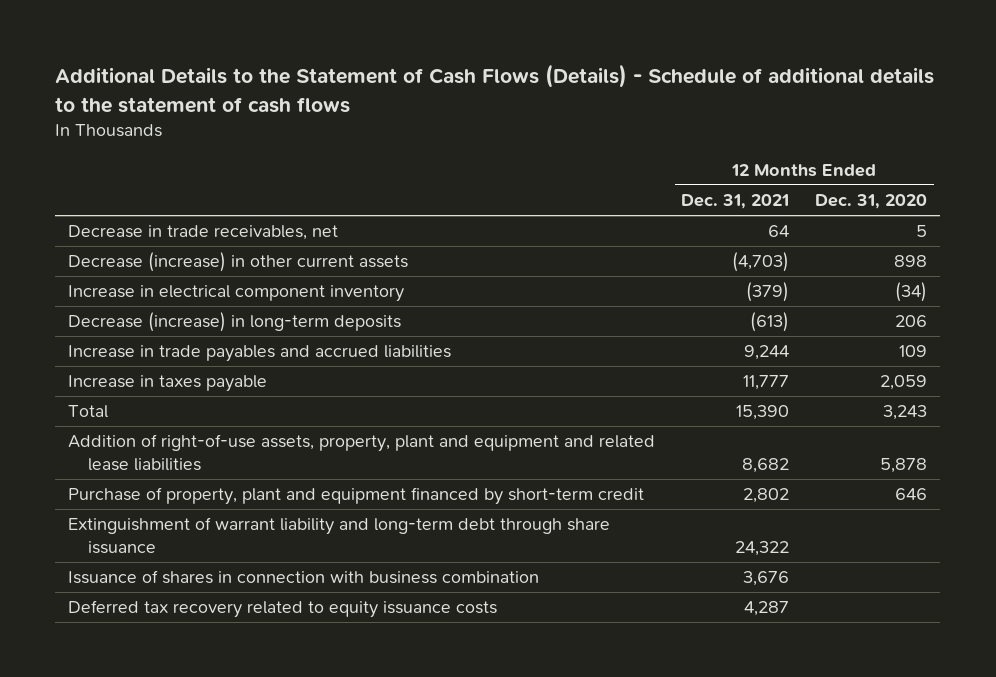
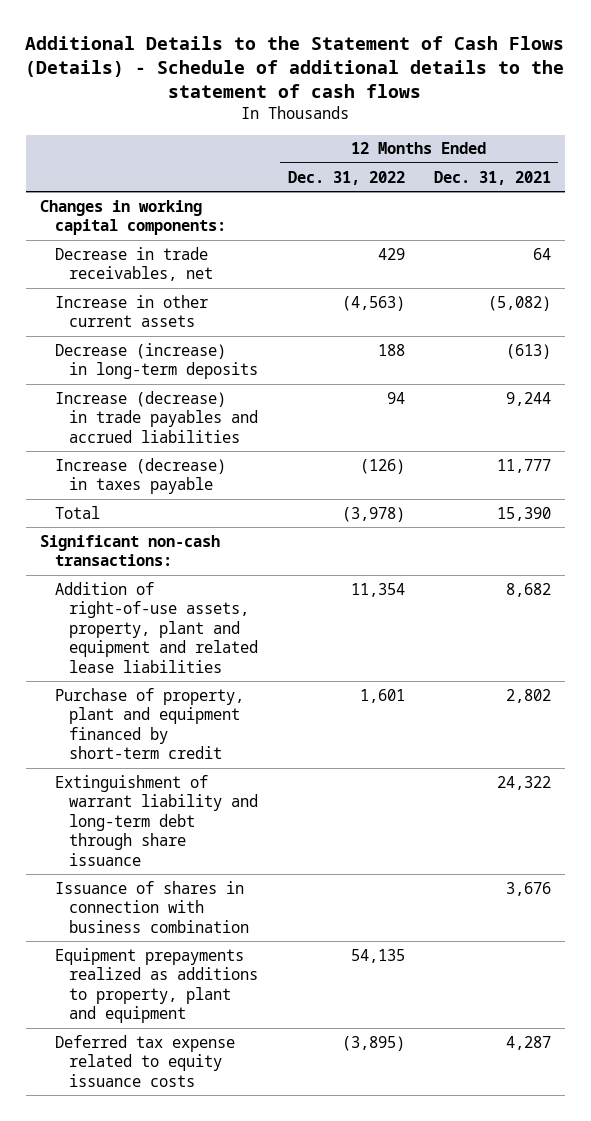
- | 12 Months Ended Dec. 31, 2021 | 12 Months Ended Dec. 31, 2020
+ | 12 Months Ended Dec. 31, 2022 | 12 Months Ended Dec. 31, 2021
+ Changes in working capital components:
- Decrease (increase) in other current assets | (4,703) | 898
- Increase in electrical component inventory | (379) | (34)
+ Increase in other current assets | (4,563) | (5,082)
- Increase in trade payables and accrued liabilities | 9,244 | 109
- Increase in taxes payable | 11,777 | 2,059
+ Increase (decrease) in trade payables and accrued liabilities | 94 | 9,244
+ Increase (decrease) in taxes payable | (126) | 11,777
+ Significant non-cash transactions:
- Deferred tax recovery related to equity issuance costs | 4,287 |
+ Equipment prepayments realized as additions to property, plant and equipment | 54,135 |
+ Deferred tax expense related to equity issuance costs | (3,895) | 4,287

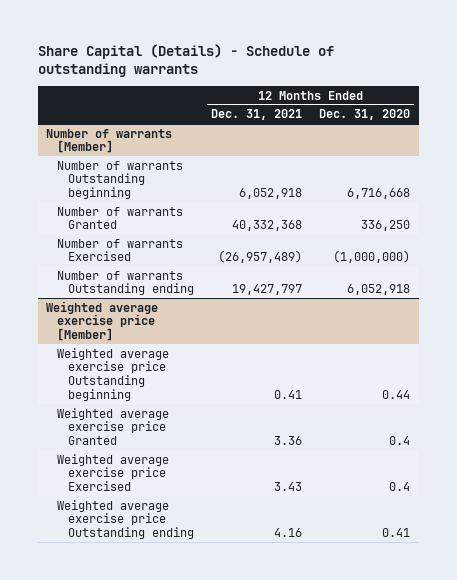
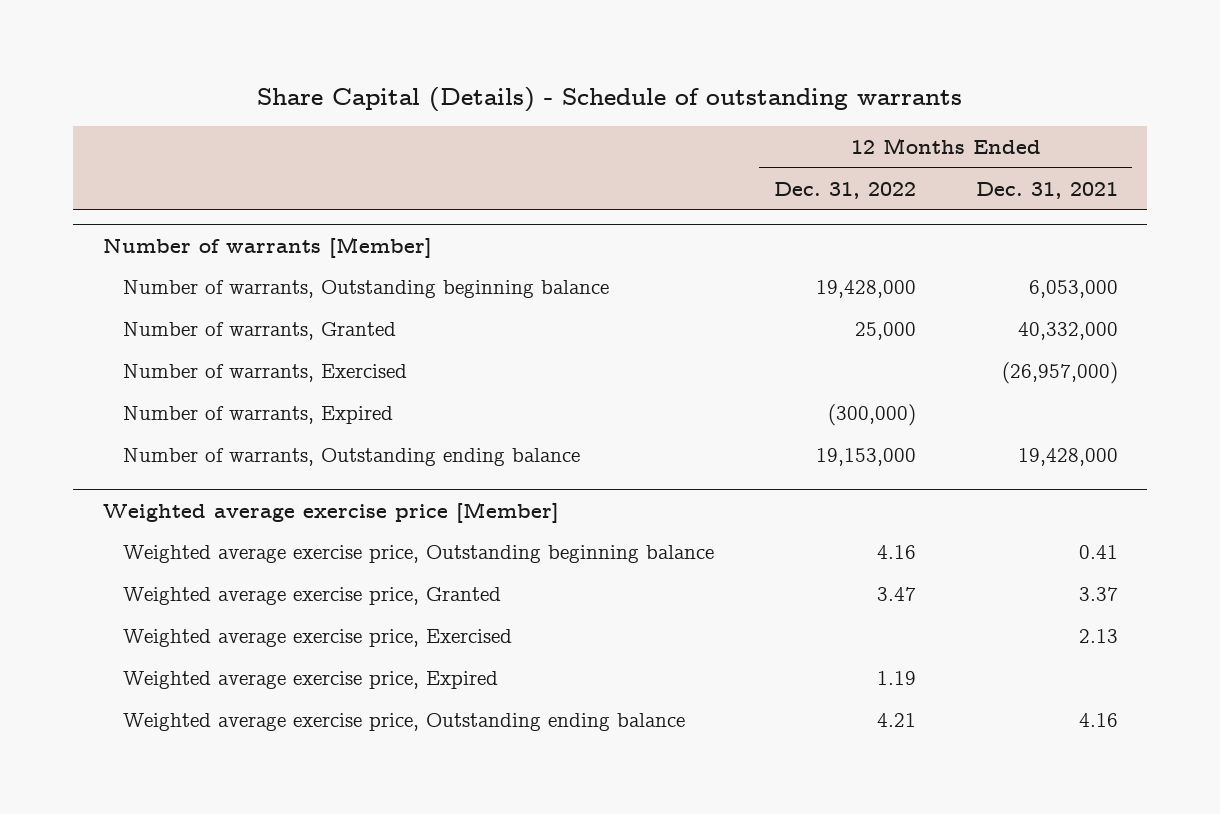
- | 12 Months Ended Dec. 31, 2021 | 12 Months Ended Dec. 31, 2020
+ | 12 Months Ended Dec. 31, 2022 | 12 Months Ended Dec. 31, 2021
@ Number of warrants [Member]
- Number of warrants Outstanding beginning | 6,052,918 | 6,716,668
- Number of warrants Granted | 40,332,368 | 336,250
- Number of warrants Exercised | (26,957,489) | (1,000,000)
- Number of warrants Outstanding ending | 19,427,797 | 6,052,918
+ Number of warrants, Outstanding beginning balance | 19,428,000 | 6,053,000
+ Number of warrants, Granted | 25,000 | 40,332,000
+ Number of warrants, Exercised | | (26,957,000)
+ Number of warrants, Expired | (300,000) |
+ Number of warrants, Outstanding ending balance | 19,153,000 | 19,428,000
@ Weighted average exercise price [Member]
- Weighted average exercise price Outstanding beginning | 0.41 | 0.44
- Weighted average exercise price Granted | 3.36 | 0.4
- Weighted average exercise price Exercised | 3.43 | 0.4
- Weighted average exercise price Outstanding ending | 4.16 | 0.41
+ Weighted average exercise price, Outstanding beginning balance | 4.16 | 0.41
+ Weighted average exercise price, Granted | 3.47 | 3.37
+ Weighted average exercise price, Exercised | | 2.13
+ Weighted average exercise price, Expired | 1.19 |
+ Weighted average exercise price, Outstanding ending balance | 4.21 | 4.16

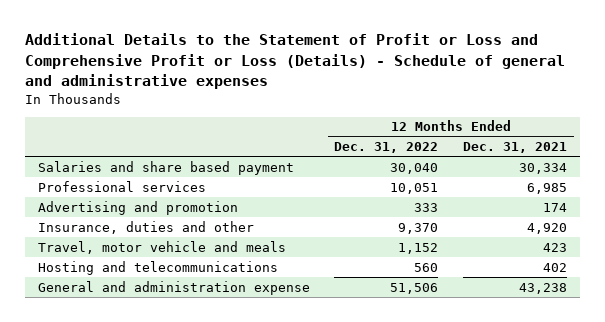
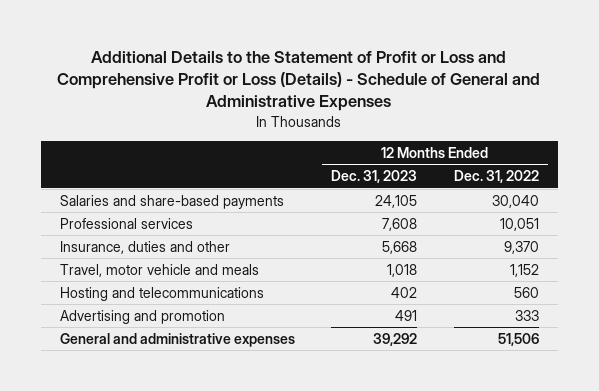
- Additional Details to the Statement of Profit or Loss and Comprehensive Profit or Loss (Details) - Schedule of general and administrative expenses
+ Additional Details to the Statement of Profit or Loss and Comprehensive Profit or Loss (Details) - Schedule of General and Administrative Expenses
- | 12 Months Ended Dec. 31, 2022 | 12 Months Ended Dec. 31, 2021
+ | 12 Months Ended Dec. 31, 2023 | 12 Months Ended Dec. 31, 2022
- Salaries and share based payment | 30,040 | 30,334
+ Salaries and share-based payments | 24,105 | 30,040
- General and administration expense | 51,506 | 43,238
moved down: Advertising and promotion | 491 | 333
+ General and administrative expenses | 39,292 | 51,506

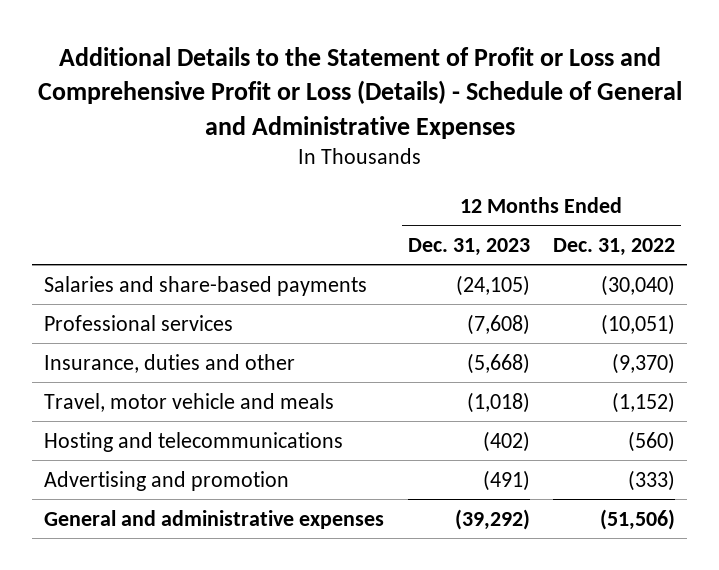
- Salaries and share-based payments | 24,105 | 30,040
- Professional services | 7,608 | 10,051
- Insurance, duties and other | 5,668 | 9,370
- Travel, motor vehicle and meals | 1,018 | 1,152
- Hosting and telecommunications | 402 | 560
- Advertising and promotion | 491 | 333
- General and administrative expenses | 39,292 | 51,506
+ Salaries and share-based payments | (24,105) | (30,040)
+ Professional services | (7,608) | (10,051)
+ Insurance, duties and other | (5,668) | (9,370)
+ Travel, motor vehicle and meals | (1,018) | (1,152)
+ Hosting and telecommunications | (402) | (560)
+ Advertising and promotion | (491) | (333)
+ General and administrative expenses | (39,292) | (51,506)

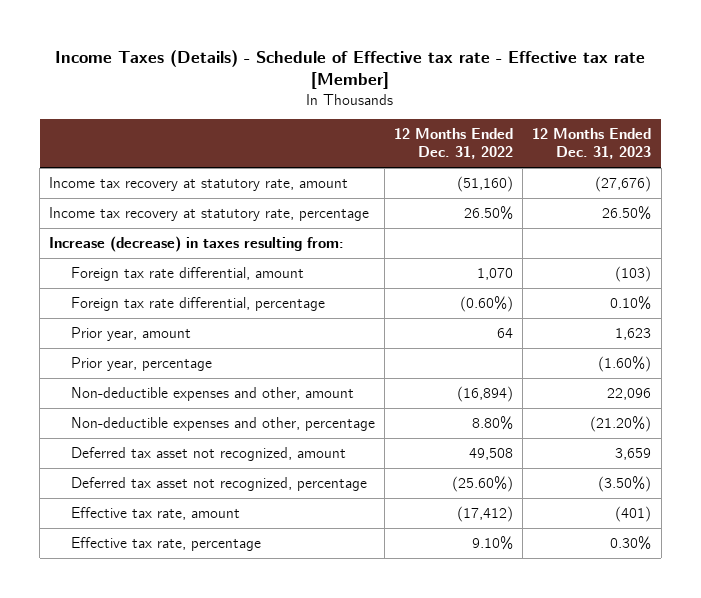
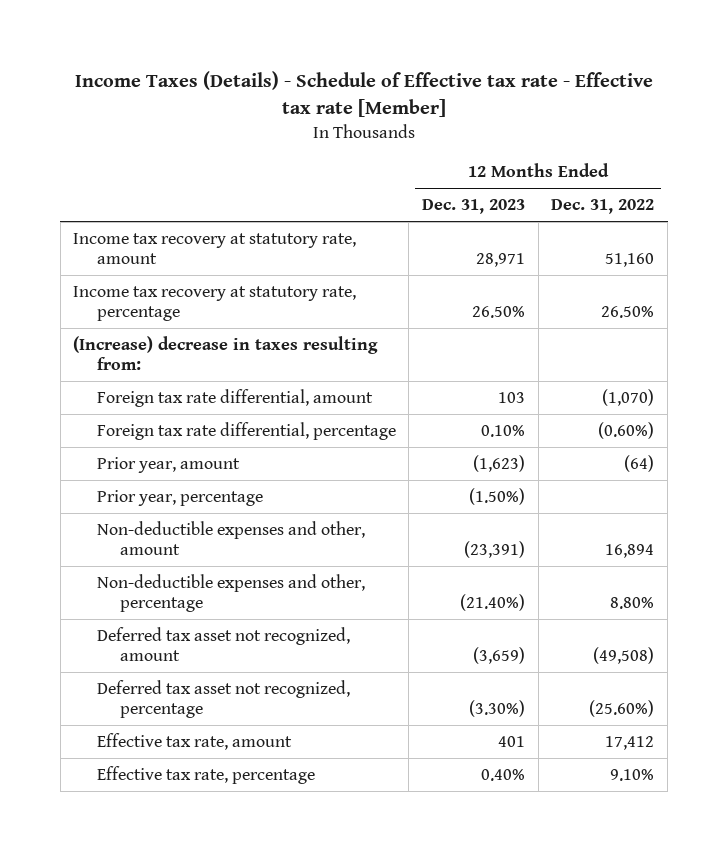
- | 12 Months Ended Dec. 31, 2022 | 12 Months Ended Dec. 31, 2023
+ | 12 Months Ended Dec. 31, 2023 | 12 Months Ended Dec. 31, 2022
- Income tax recovery at statutory rate, amount | (51,160) | (27,676)
+ Income tax recovery at statutory rate, amount | 28,971 | 51,160
- Increase (decrease) in taxes resulting from:
- Foreign tax rate differential, amount | 1,070 | (103)
+ (Increase) decrease in taxes resulting from:
+ Foreign tax rate differential, amount | 103 | (1,070)
- Prior year, amount | 64 | 1,623
- Prior year, percentage | | (1.60%)
- Non-deductible expenses and other, amount | (16,894) | 22,096
- Non-deductible expenses and other, percentage | 8.80% | (21.20%)
- Deferred tax asset not recognized, amount | 49,508 | 3,659
- Deferred tax asset not recognized, percentage | (25.60%) | (3.50%)
- Effective tax rate, amount | (17,412) | (401)
- Effective tax rate, percentage | 9.10% | 0.30%
+ Prior year, amount | (1,623) | (64)
+ Prior year, percentage | (1.50%) |
+ Non-deductible expenses and other, amount | (23,391) | 16,894
+ Non-deductible expenses and other, percentage | (21.40%) | 8.80%
+ Deferred tax asset not recognized, amount | (3,659) | (49,508)
+ Deferred tax asset not recognized, percentage | (3.30%) | (25.60%)
+ Effective tax rate, amount | 401 | 17,412
+ Effective tax rate, percentage | 0.40% | 9.10%

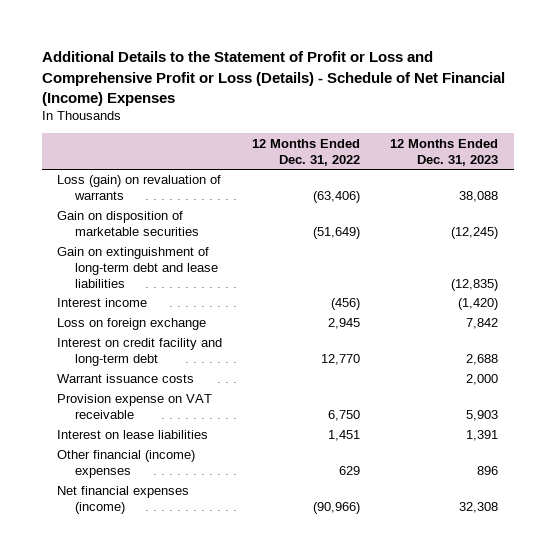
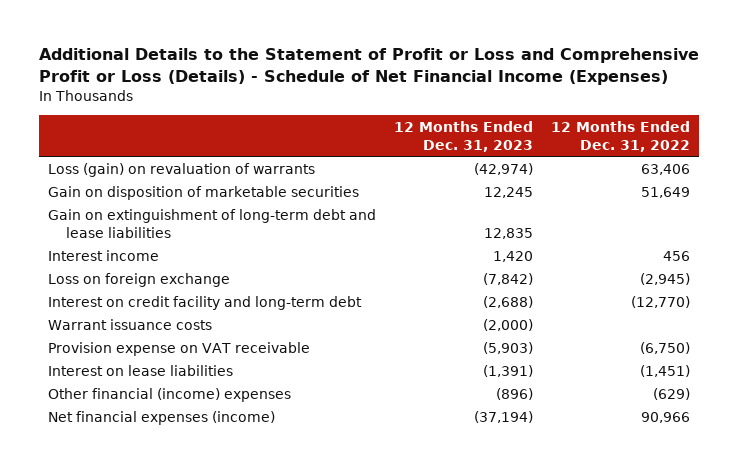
- Additional Details to the Statement of Profit or Loss and Comprehensive Profit or Loss (Details) - Schedule of Net Financial (Income) Expenses
+ Additional Details to the Statement of Profit or Loss and Comprehensive Profit or Loss (Details) - Schedule of Net Financial Income (Expenses)
- | 12 Months Ended Dec. 31, 2022 | 12 Months Ended Dec. 31, 2023
+ | 12 Months Ended Dec. 31, 2023 | 12 Months Ended Dec. 31, 2022
- Loss (gain) on revaluation of warrants | (63,406) | 38,088
- Gain on disposition of marketable securities | (51,649) | (12,245)
- Gain on extinguishment of long-term debt and lease liabilities | | (12,835)
- Interest income | (456) | (1,420)
- Loss on foreign exchange | 2,945 | 7,842
- Interest on credit facility and long-term debt | 12,770 | 2,688
- Warrant issuance costs | | 2,000
- Provision expense on VAT receivable | 6,750 | 5,903
- Interest on lease liabilities | 1,451 | 1,391
- Other financial (income) expenses | 629 | 896
- Net financial expenses (income) | (90,966) | 32,308
+ Loss (gain) on revaluation of warrants | (42,974) | 63,406
+ Gain on disposition of marketable securities | 12,245 | 51,649
+ Gain on extinguishment of long-term debt and lease liabilities | 12,835 |
+ Interest income | 1,420 | 456
+ Loss on foreign exchange | (7,842) | (2,945)
+ Interest on credit facility and long-term debt | (2,688) | (12,770)
+ Warrant issuance costs | (2,000) |
+ Provision expense on VAT receivable | (5,903) | (6,750)
+ Interest on lease liabilities | (1,391) | (1,451)
+ Other financial (income) expenses | (896) | (629)
+ Net financial expenses (income) | (37,194) | 90,966

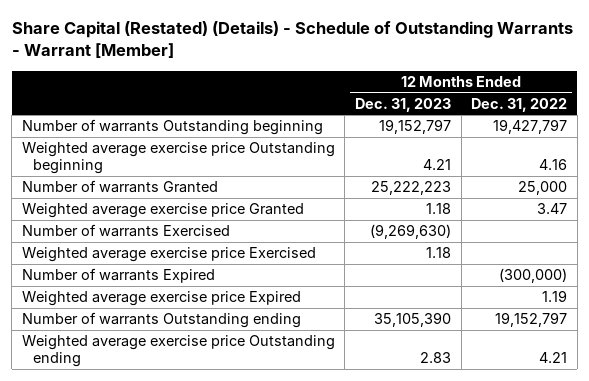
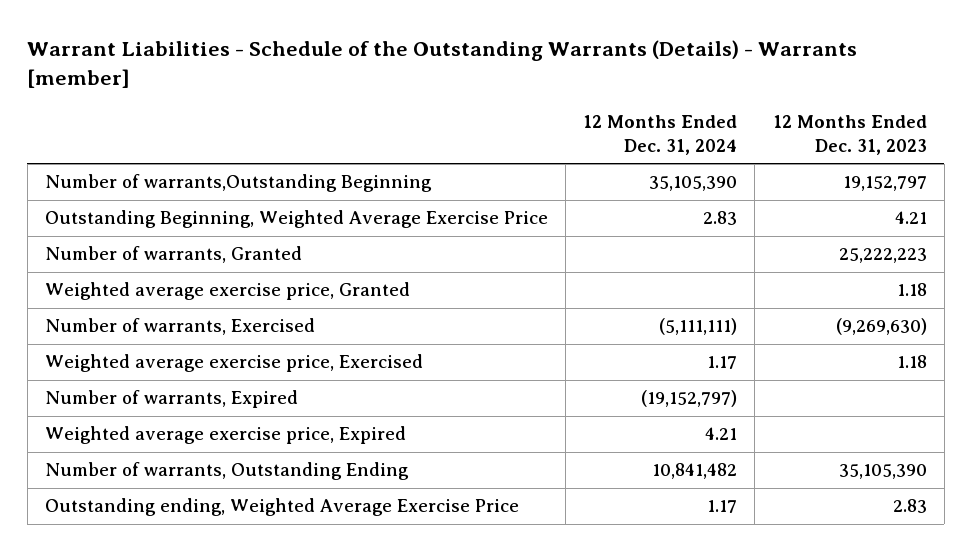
- Share Capital (Restated) (Details) - Schedule of Outstanding Warrants - Warrant [Member]
+ Warrant Liabilities - Schedule of the Outstanding Warrants (Details) - Warrants [member]
- | 12 Months Ended Dec. 31, 2023 | 12 Months Ended Dec. 31, 2022
+ | 12 Months Ended Dec. 31, 2024 | 12 Months Ended Dec. 31, 2023
- Number of warrants Outstanding beginning | 19,152,797 | 19,427,797
- Weighted average exercise price Outstanding beginning | 4.21 | 4.16
- Number of warrants Granted | 25,222,223 | 25,000
- Weighted average exercise price Granted | 1.18 | 3.47
- Number of warrants Exercised | (9,269,630) |
- Weighted average exercise price Exercised | 1.18 |
- Number of warrants Expired | | (300,000)
- Weighted average exercise price Expired | | 1.19
- Number of warrants Outstanding ending | 35,105,390 | 19,152,797
- Weighted average exercise price Outstanding ending | 2.83 | 4.21
+ Number of warrants,Outstanding Beginning | 35,105,390 | 19,152,797
+ Outstanding Beginning, Weighted Average Exercise Price | 2.83 | 4.21
+ Number of warrants, Granted | | 25,222,223
+ Weighted average exercise price, Granted | | 1.18
+ Number of warrants, Exercised | (5,111,111) | (9,269,630)
+ Weighted average exercise price, Exercised | 1.17 | 1.18
+ Number of warrants, Expired | (19,152,797) |
+ Weighted average exercise price, Expired | 4.21 |
+ Number of warrants, Outstanding Ending | 10,841,482 | 35,105,390
+ Outstanding ending, Weighted Average Exercise Price | 1.17 | 2.83

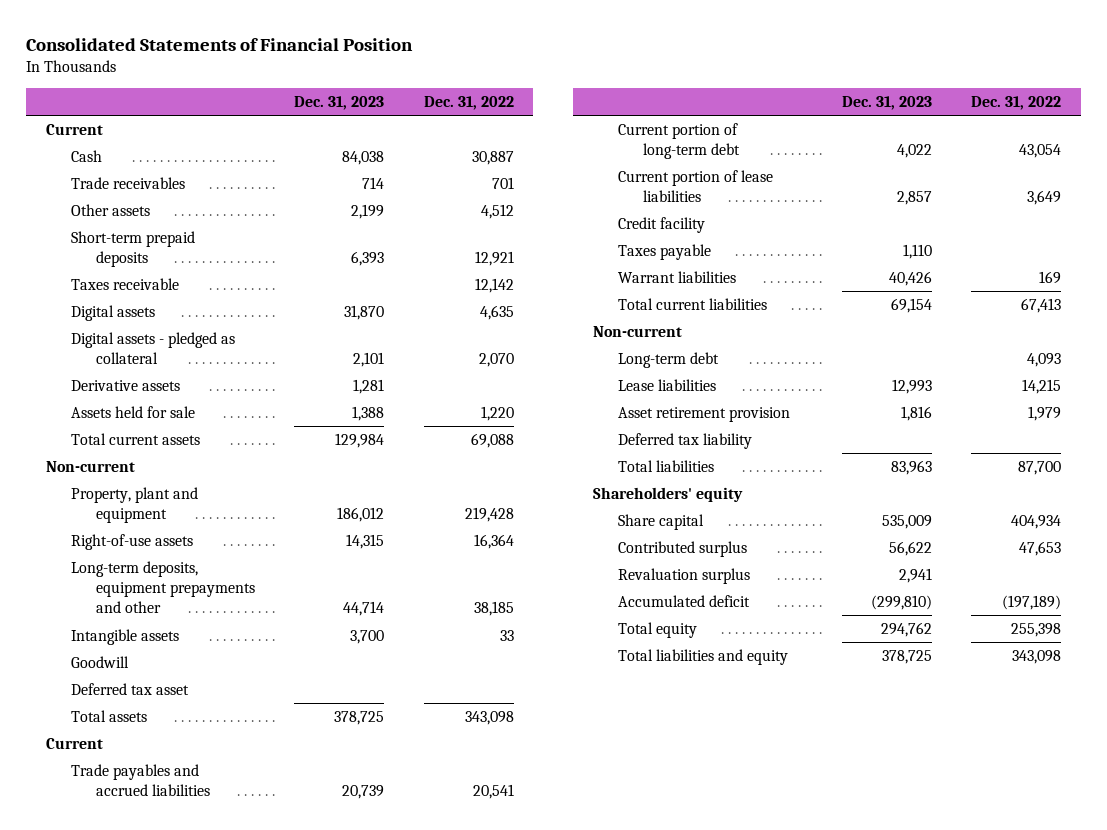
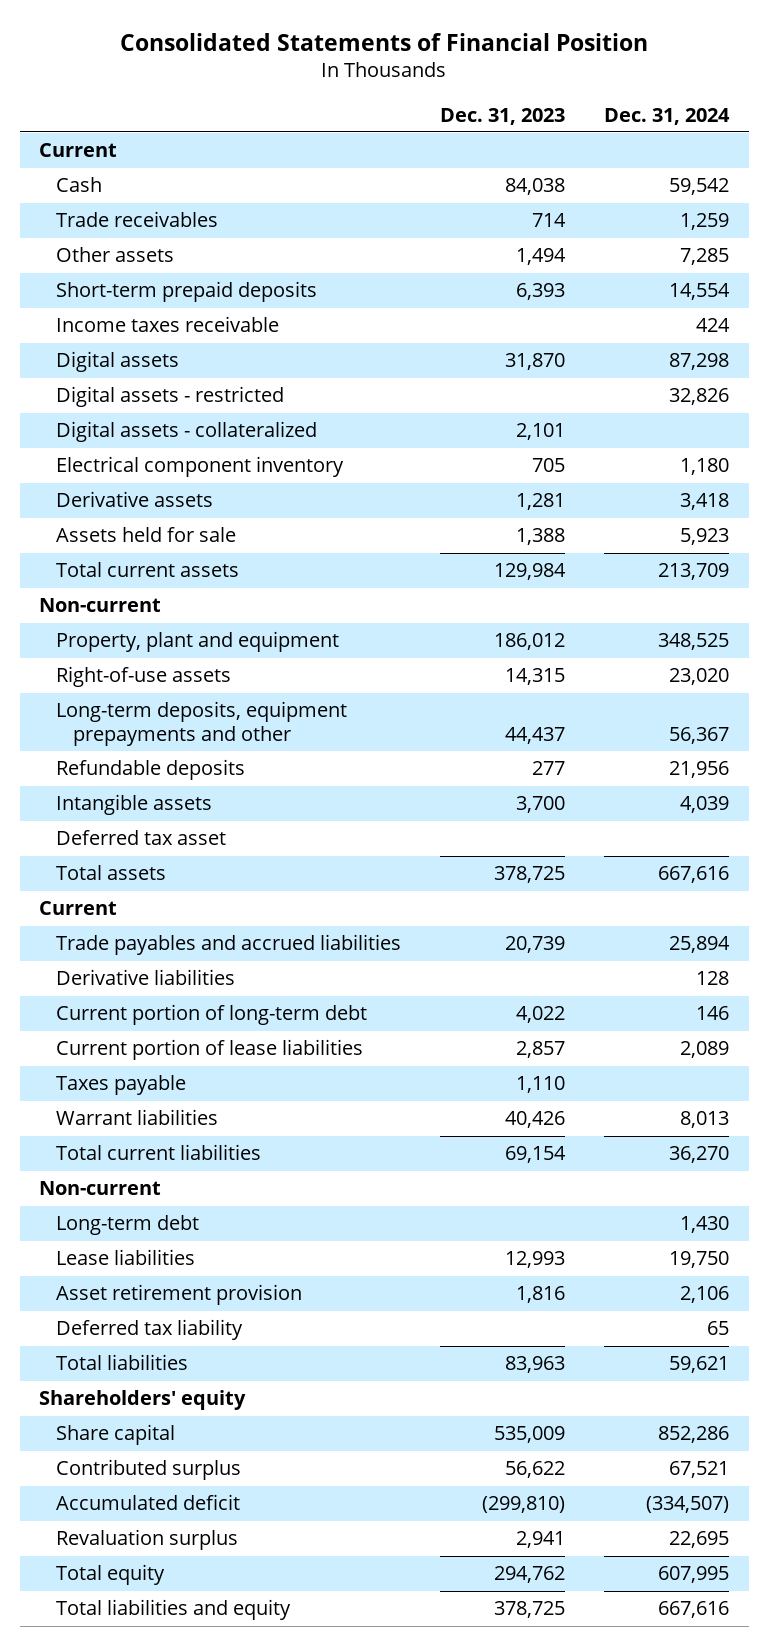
- | Dec. 31, 2023 | Dec. 31, 2022
+ | Dec. 31, 2023 | Dec. 31, 2024
- Other assets | 2,199 | 4,512
+ Other assets | 1,494 | 7,285
- Taxes receivable | | 12,142
+ Income taxes receivable | | 424
- Digital assets - pledged as collateral | 2,101 | 2,070
+ Digital assets - restricted | | 32,826
+ Digital assets - collateralized | 2,101 |
+ Electrical component inventory | 705 | 1,180
- Long-term deposits, equipment prepayments and other | 44,714 | 38,185
+ Long-term deposits, equipment prepayments and other | 44,437 | 56,367
+ Refundable deposits | 277 | 21,956
- Goodwill
+ Derivative liabilities | | 128
- Credit facility
moved down: Revaluation surplus | 2,941 | 22,695

